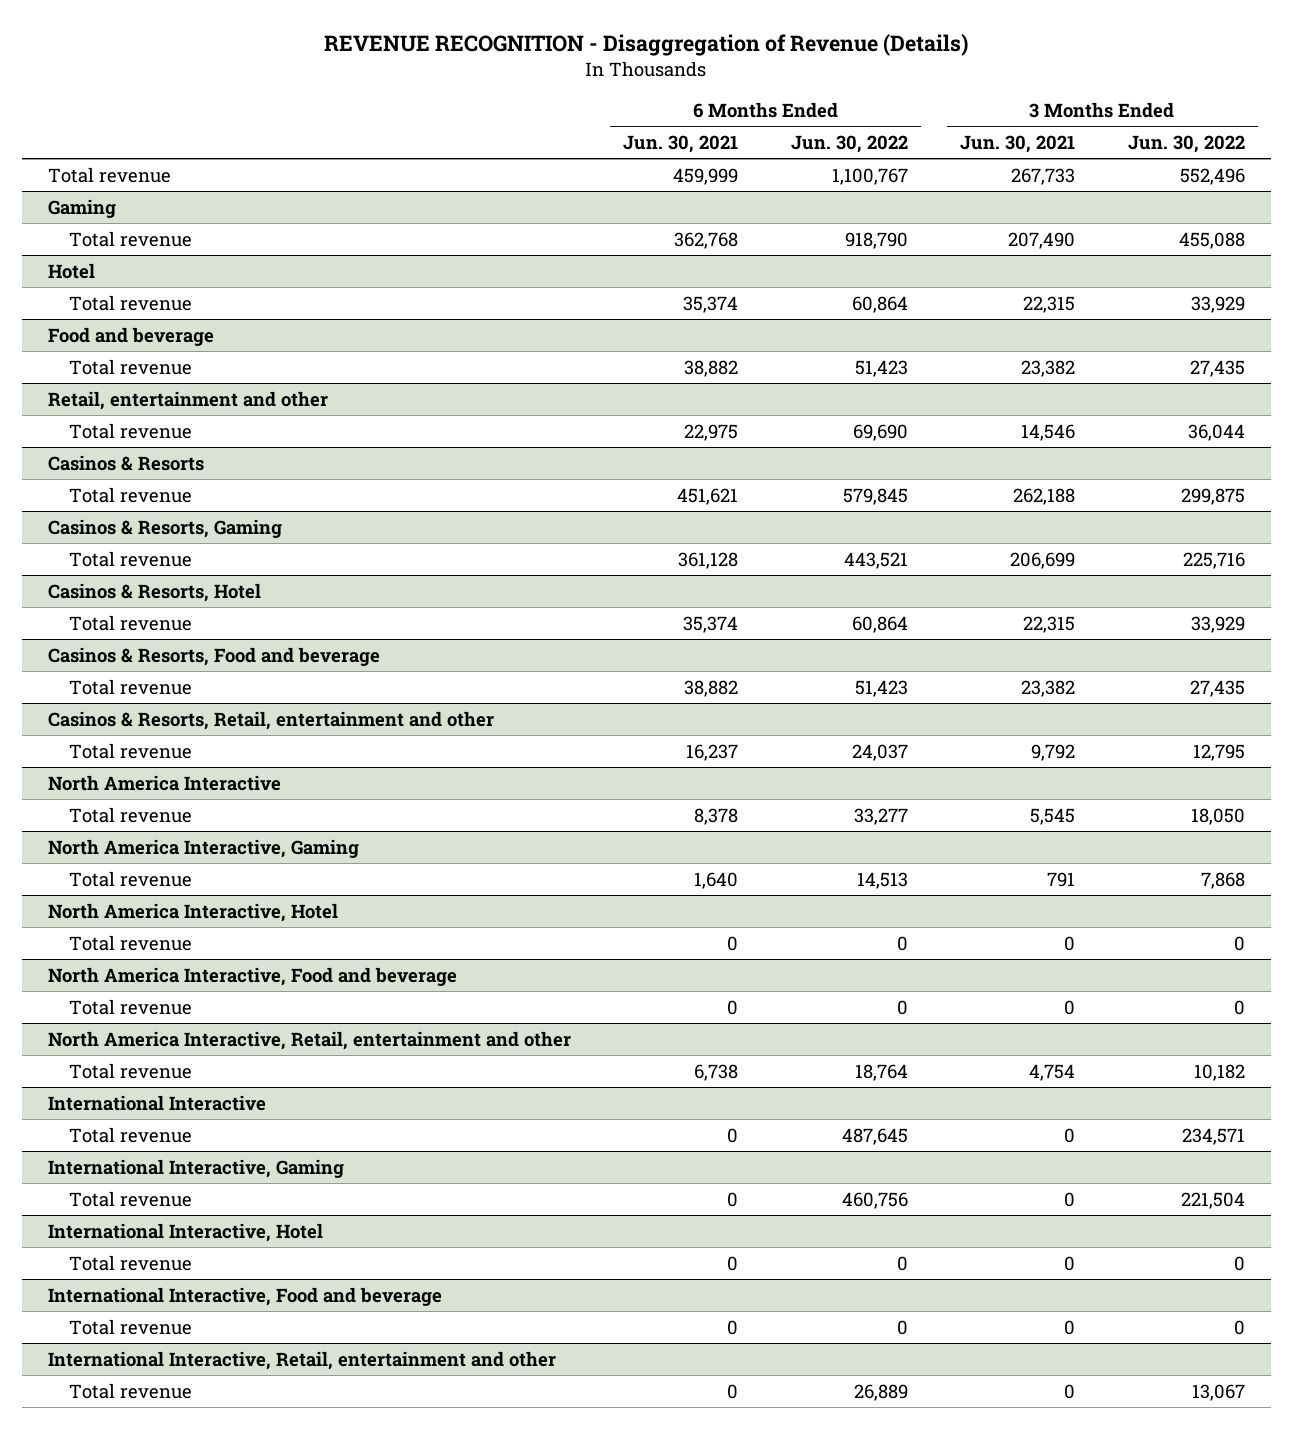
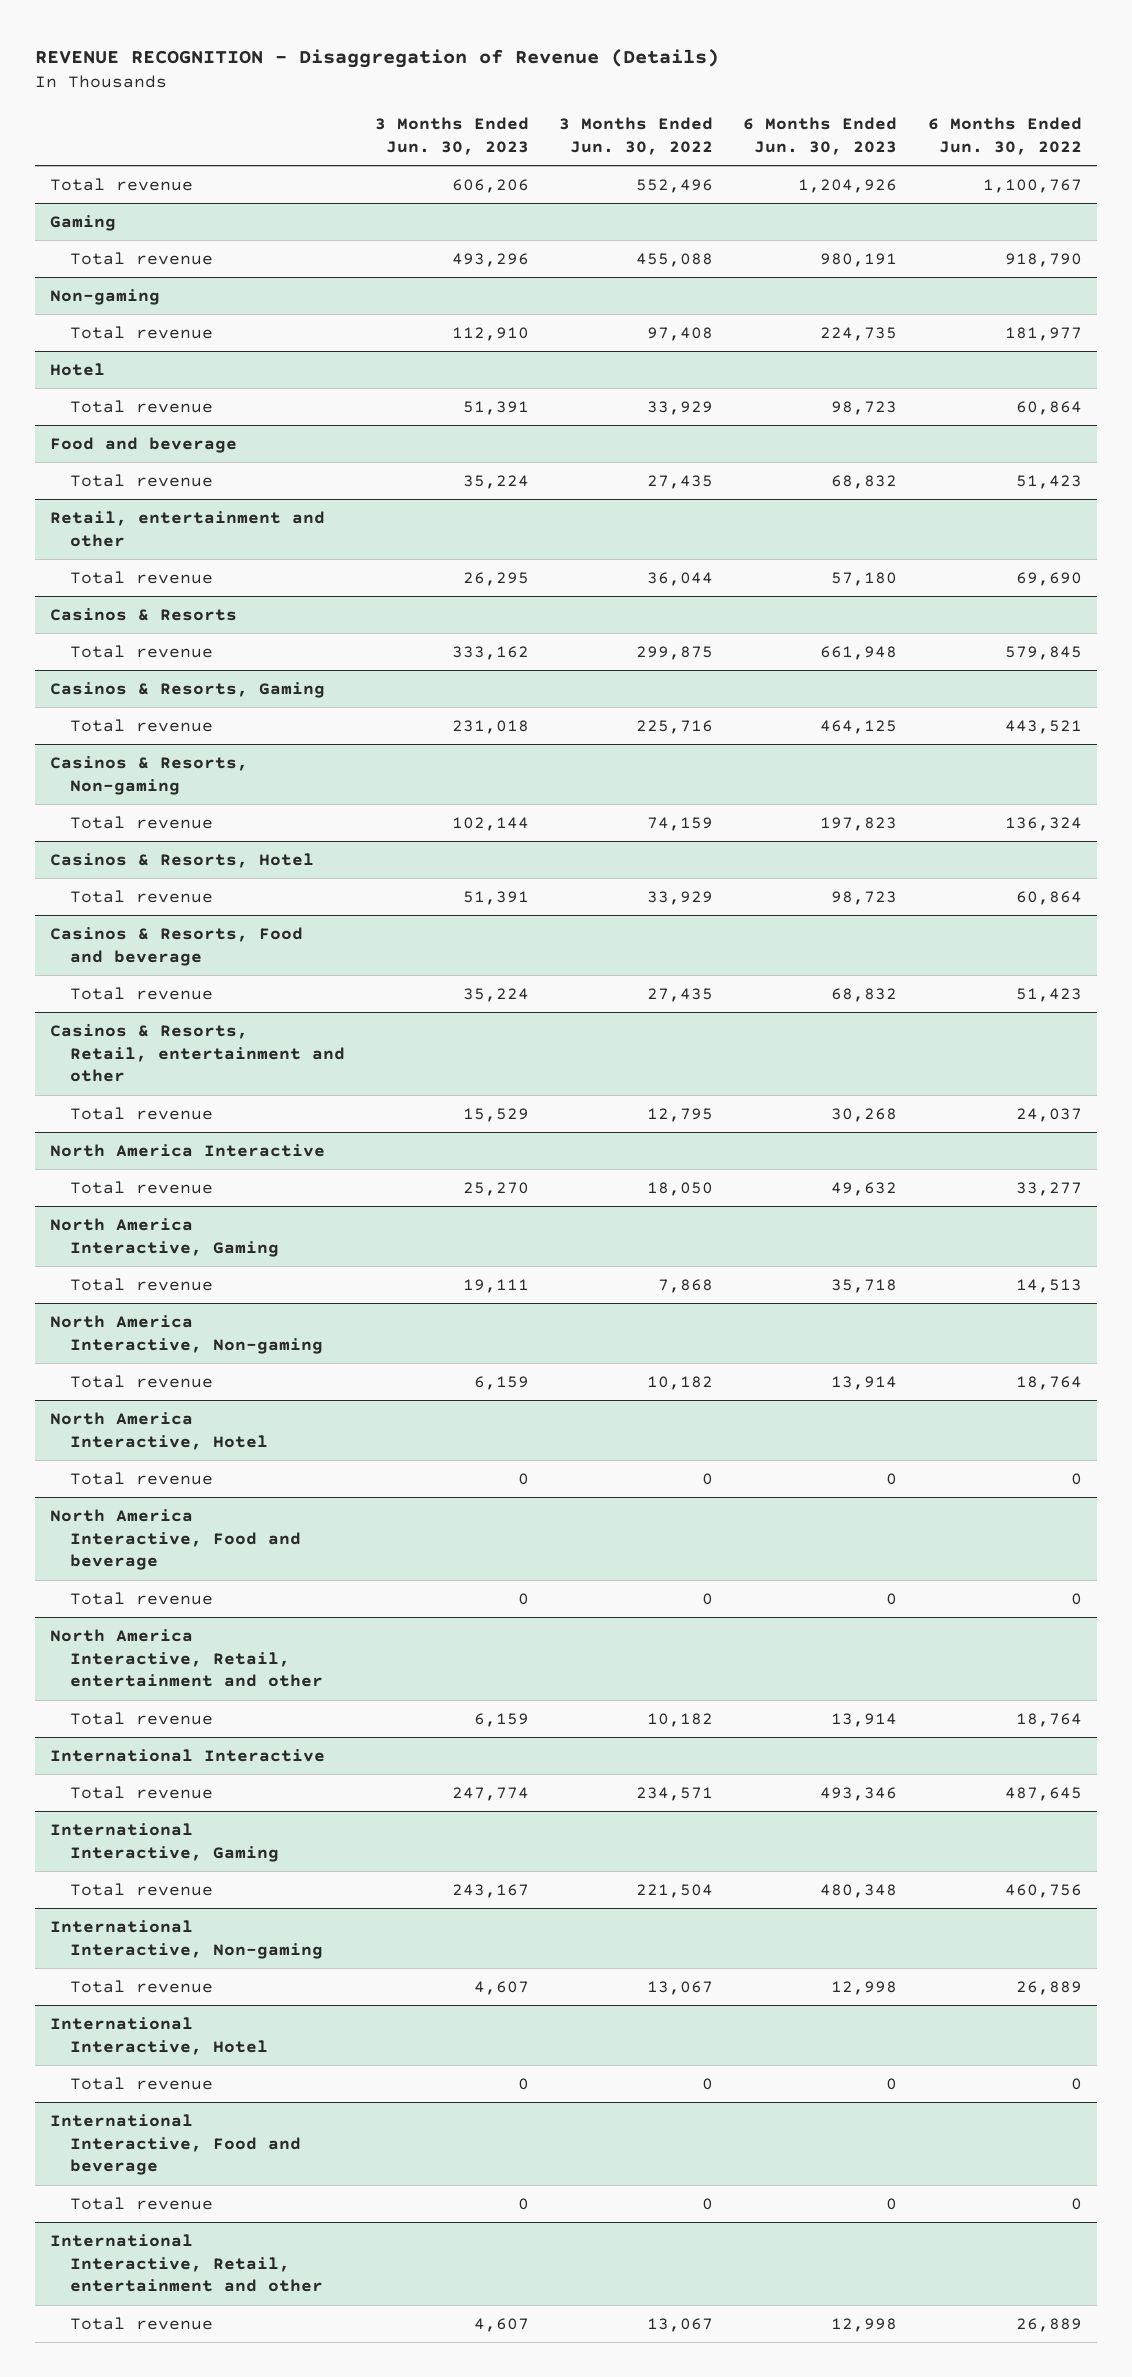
- | 6 Months Ended Jun. 30, 2021 | 6 Months Ended Jun. 30, 2022 | 3 Months Ended Jun. 30, 2021 | 3 Months Ended Jun. 30, 2022
+ | 3 Months Ended Jun. 30, 2023 | 3 Months Ended Jun. 30, 2022 | 6 Months Ended Jun. 30, 2023 | 6 Months Ended Jun. 30, 2022
+ Non-gaming
+ Total revenue | 112,910 | 97,408 | 224,735 | 181,977
+ Casinos & Resorts, Non-gaming
+ Total revenue | 102,144 | 74,159 | 197,823 | 136,324
+ North America Interactive, Non-gaming
+ Total revenue | 6,159 | 10,182 | 13,914 | 18,764
+ International Interactive, Non-gaming
+ Total revenue | 4,607 | 13,067 | 12,998 | 26,889

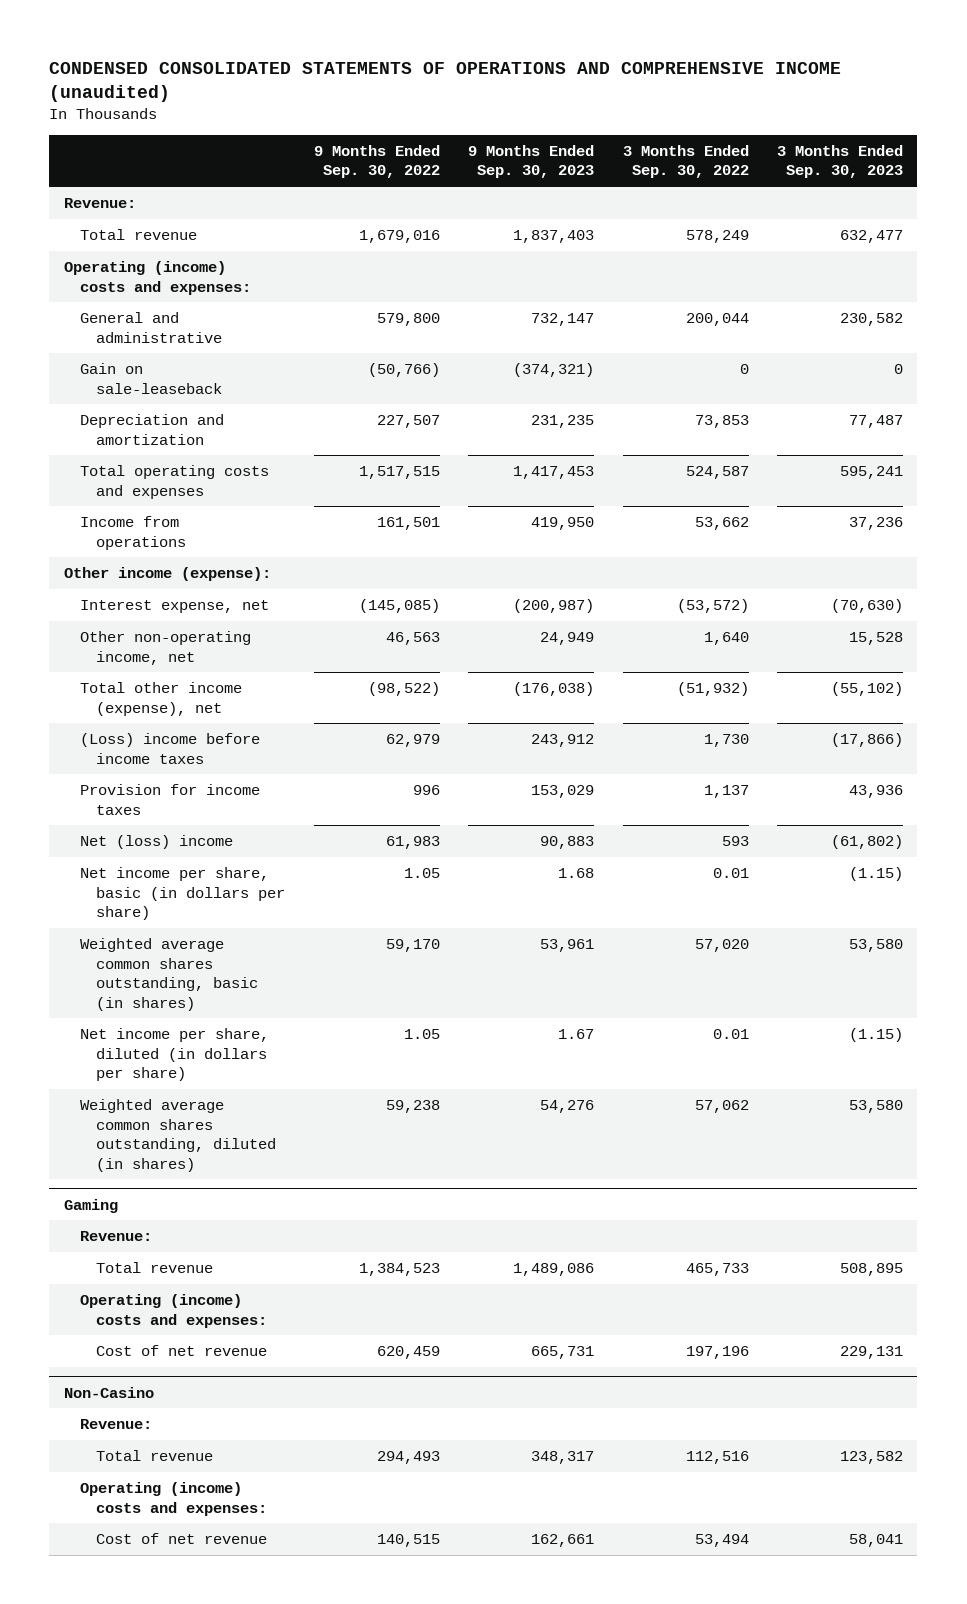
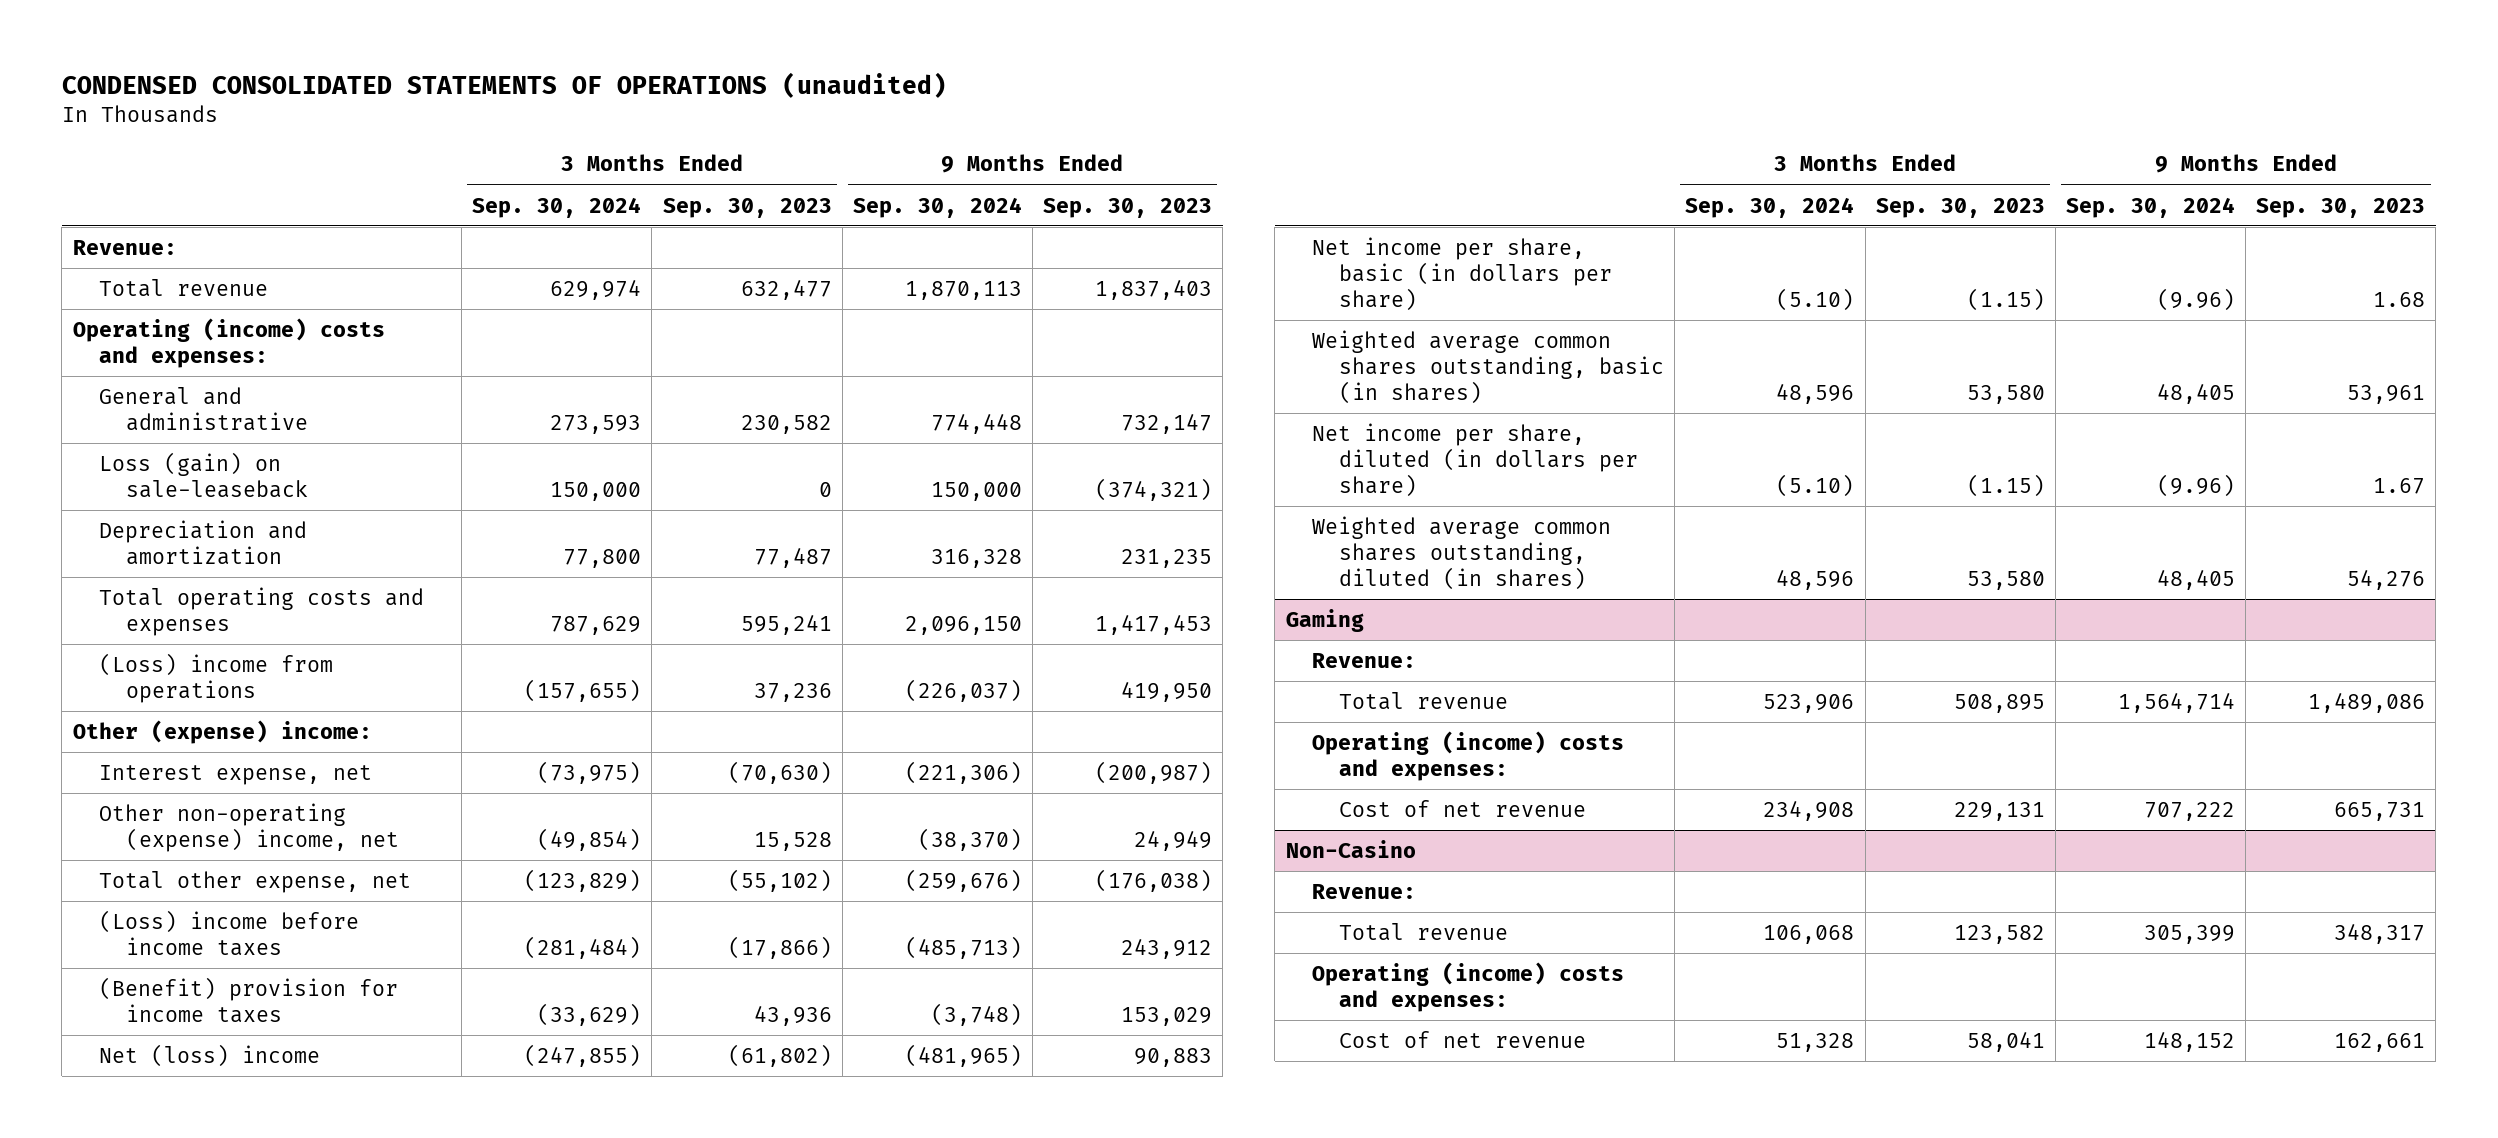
- CONDENSED CONSOLIDATED STATEMENTS OF OPERATIONS AND COMPREHENSIVE INCOME (unaudited)
+ CONDENSED CONSOLIDATED STATEMENTS OF OPERATIONS (unaudited)
- | 9 Months Ended Sep. 30, 2022 | 9 Months Ended Sep. 30, 2023 | 3 Months Ended Sep. 30, 2022 | 3 Months Ended Sep. 30, 2023
+ | 3 Months Ended Sep. 30, 2024 | 3 Months Ended Sep. 30, 2023 | 9 Months Ended Sep. 30, 2024 | 9 Months Ended Sep. 30, 2023
- Gain on sale-leaseback | (50,766) | (374,321) | 0 | 0
+ Loss (gain) on sale-leaseback | 150,000 | 0 | 150,000 | (374,321)
- Income from operations | 161,501 | 419,950 | 53,662 | 37,236
- Other income (expense):
+ (Loss) income from operations | (157,655) | 37,236 | (226,037) | 419,950
+ Other (expense) income:
- Other non-operating income, net | 46,563 | 24,949 | 1,640 | 15,528
- Total other income (expense), net | (98,522) | (176,038) | (51,932) | (55,102)
+ Other non-operating (expense) income, net | (49,854) | 15,528 | (38,370) | 24,949
+ Total other expense, net | (123,829) | (55,102) | (259,676) | (176,038)
- Provision for income taxes | 996 | 153,029 | 1,137 | 43,936
+ (Benefit) provision for income taxes | (33,629) | 43,936 | (3,748) | 153,029

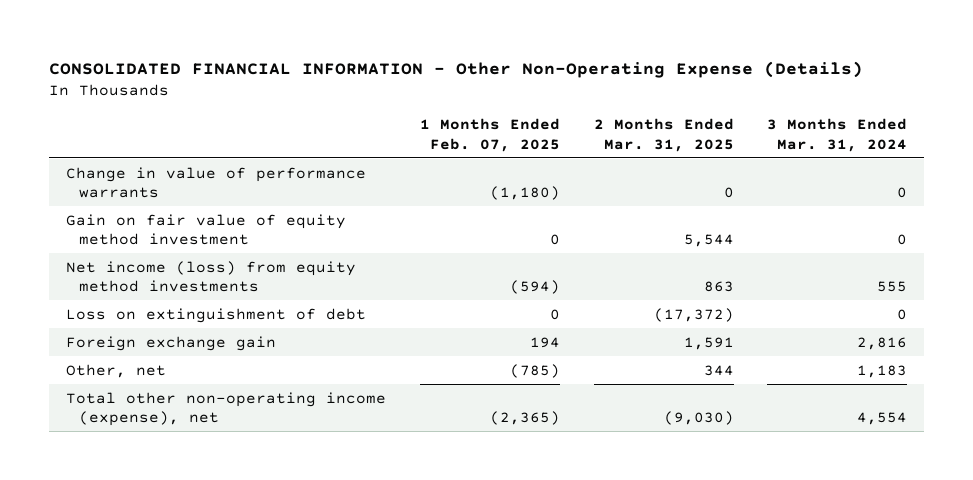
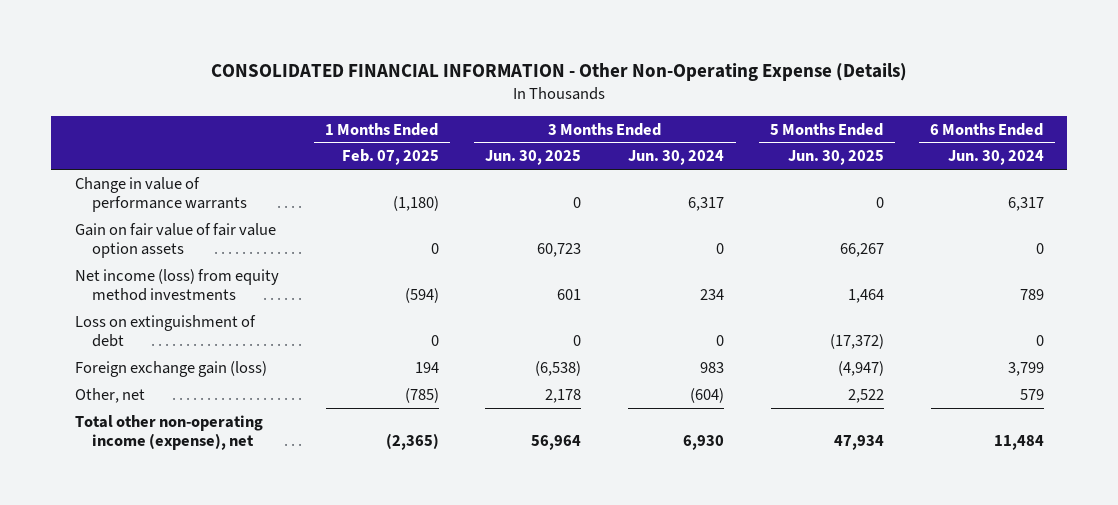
- | 1 Months Ended Feb. 07, 2025 | 2 Months Ended Mar. 31, 2025 | 3 Months Ended Mar. 31, 2024
+ | 1 Months Ended Feb. 07, 2025 | 3 Months Ended Jun. 30, 2025 | 3 Months Ended Jun. 30, 2024 | 5 Months Ended Jun. 30, 2025 | 6 Months Ended Jun. 30, 2024
- Gain on fair value of equity method investment | 0 | 5,544 | 0
+ Gain on fair value of fair value option assets | 0 | 60,723 | 0 | 66,267 | 0
- Foreign exchange gain | 194 | 1,591 | 2,816
+ Foreign exchange gain (loss) | 194 | (6,538) | 983 | (4,947) | 3,799

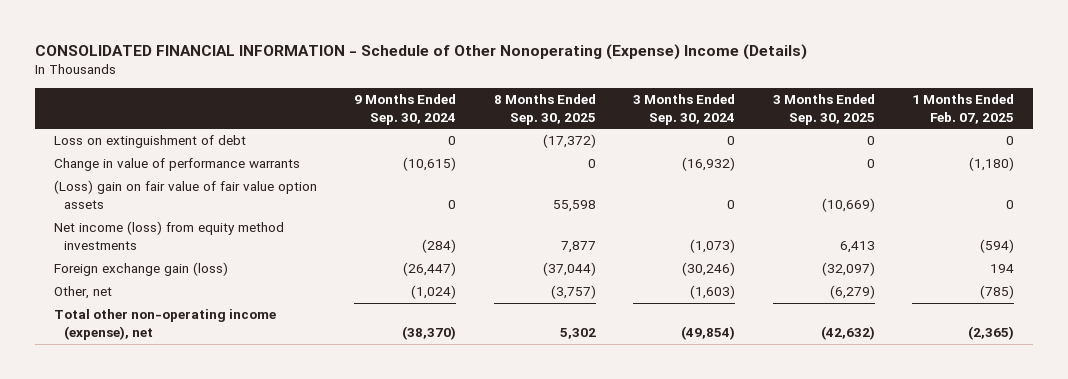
- CONSOLIDATED FINANCIAL INFORMATION - Other Non-Operating Expense (Details)
+ CONSOLIDATED FINANCIAL INFORMATION - Schedule of Other Nonoperating (Expense) Income (Details)
- | 1 Months Ended Feb. 07, 2025 | 3 Months Ended Jun. 30, 2025 | 3 Months Ended Jun. 30, 2024 | 5 Months Ended Jun. 30, 2025 | 6 Months Ended Jun. 30, 2024
+ | 9 Months Ended Sep. 30, 2024 | 8 Months Ended Sep. 30, 2025 | 3 Months Ended Sep. 30, 2024 | 3 Months Ended Sep. 30, 2025 | 1 Months Ended Feb. 07, 2025
moved up: Loss on extinguishment of debt | 0 | (17,372) | 0 | 0 | 0
- Gain on fair value of fair value option assets | 0 | 60,723 | 0 | 66,267 | 0
+ (Loss) gain on fair value of fair value option assets | 0 | 55,598 | 0 | (10,669) | 0

